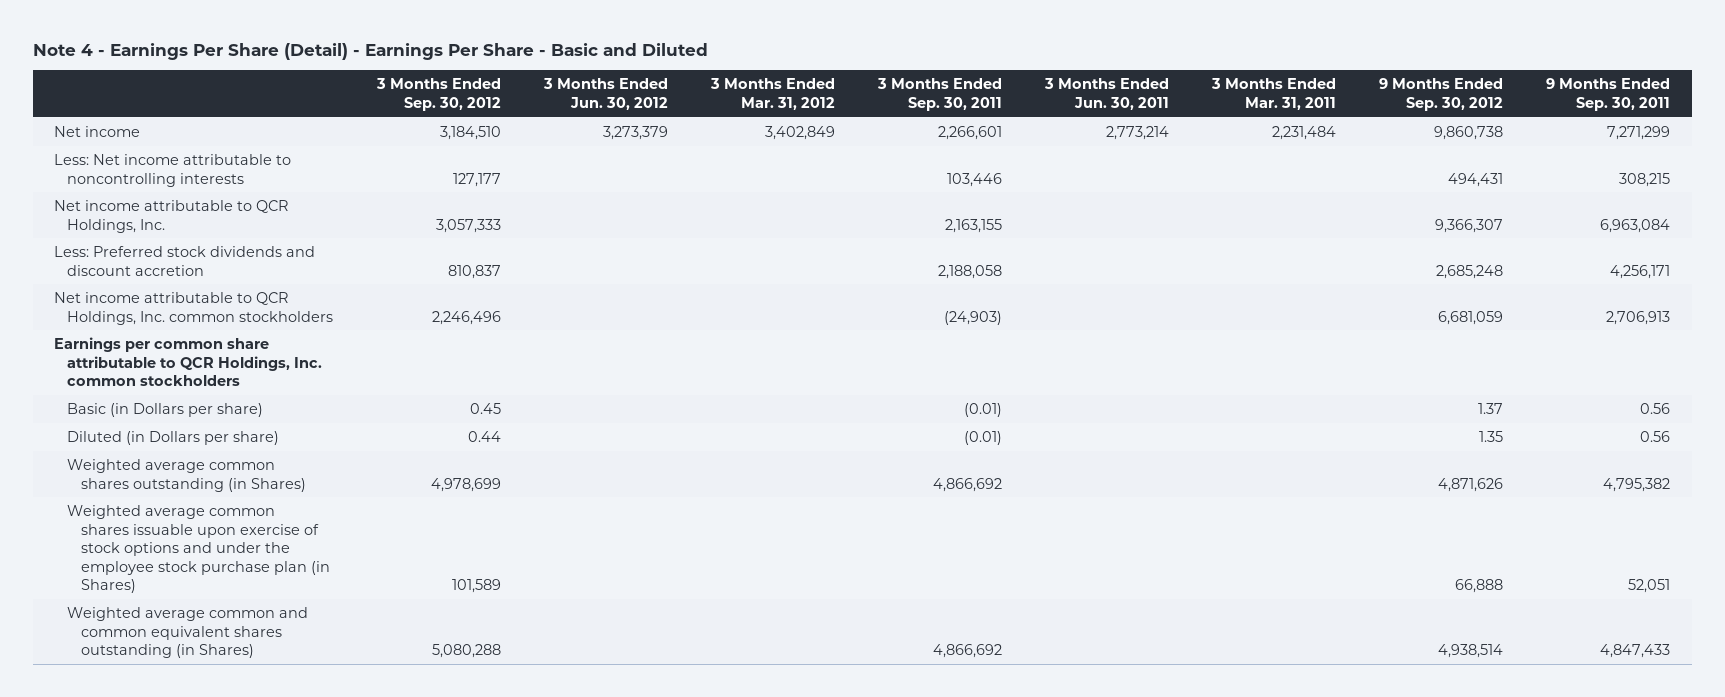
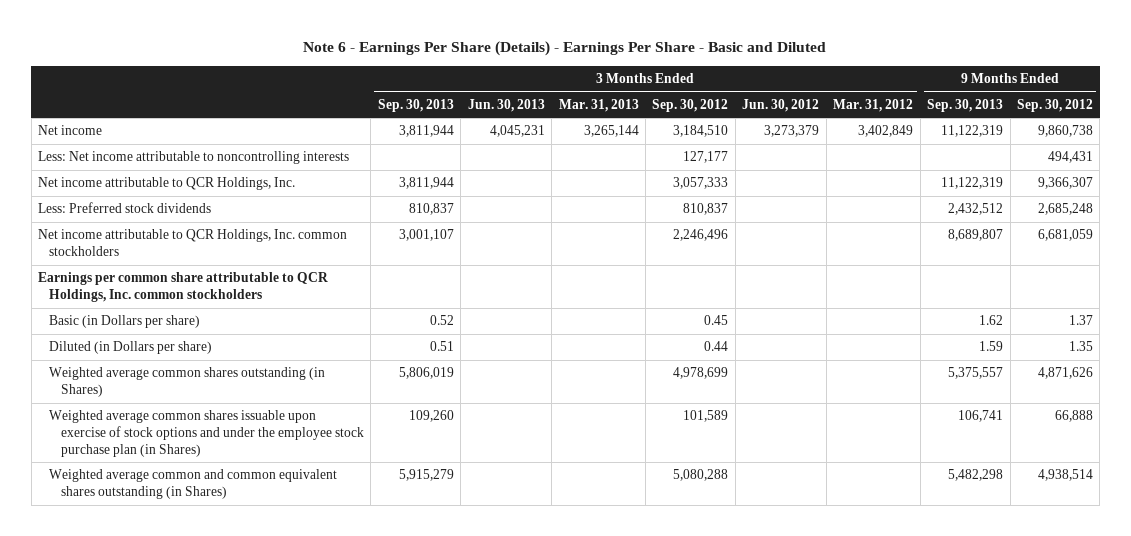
- Note 4 - Earnings Per Share (Detail) - Earnings Per Share - Basic and Diluted
+ Note 6 - Earnings Per Share (Details) - Earnings Per Share - Basic and Diluted
- | 3 Months Ended Sep. 30, 2012 | 3 Months Ended Jun. 30, 2012 | 3 Months Ended Mar. 31, 2012 | 3 Months Ended Sep. 30, 2011 | 3 Months Ended Jun. 30, 2011 | 3 Months Ended Mar. 31, 2011 | 9 Months Ended Sep. 30, 2012 | 9 Months Ended Sep. 30, 2011
+ | 3 Months Ended Sep. 30, 2013 | 3 Months Ended Jun. 30, 2013 | 3 Months Ended Mar. 31, 2013 | 3 Months Ended Sep. 30, 2012 | 3 Months Ended Jun. 30, 2012 | 3 Months Ended Mar. 31, 2012 | 9 Months Ended Sep. 30, 2013 | 9 Months Ended Sep. 30, 2012
- Less: Preferred stock dividends and discount accretion | 810,837 | | | 2,188,058 | | | 2,685,248 | 4,256,171
+ Less: Preferred stock dividends | 810,837 | | | 810,837 | | | 2,432,512 | 2,685,248

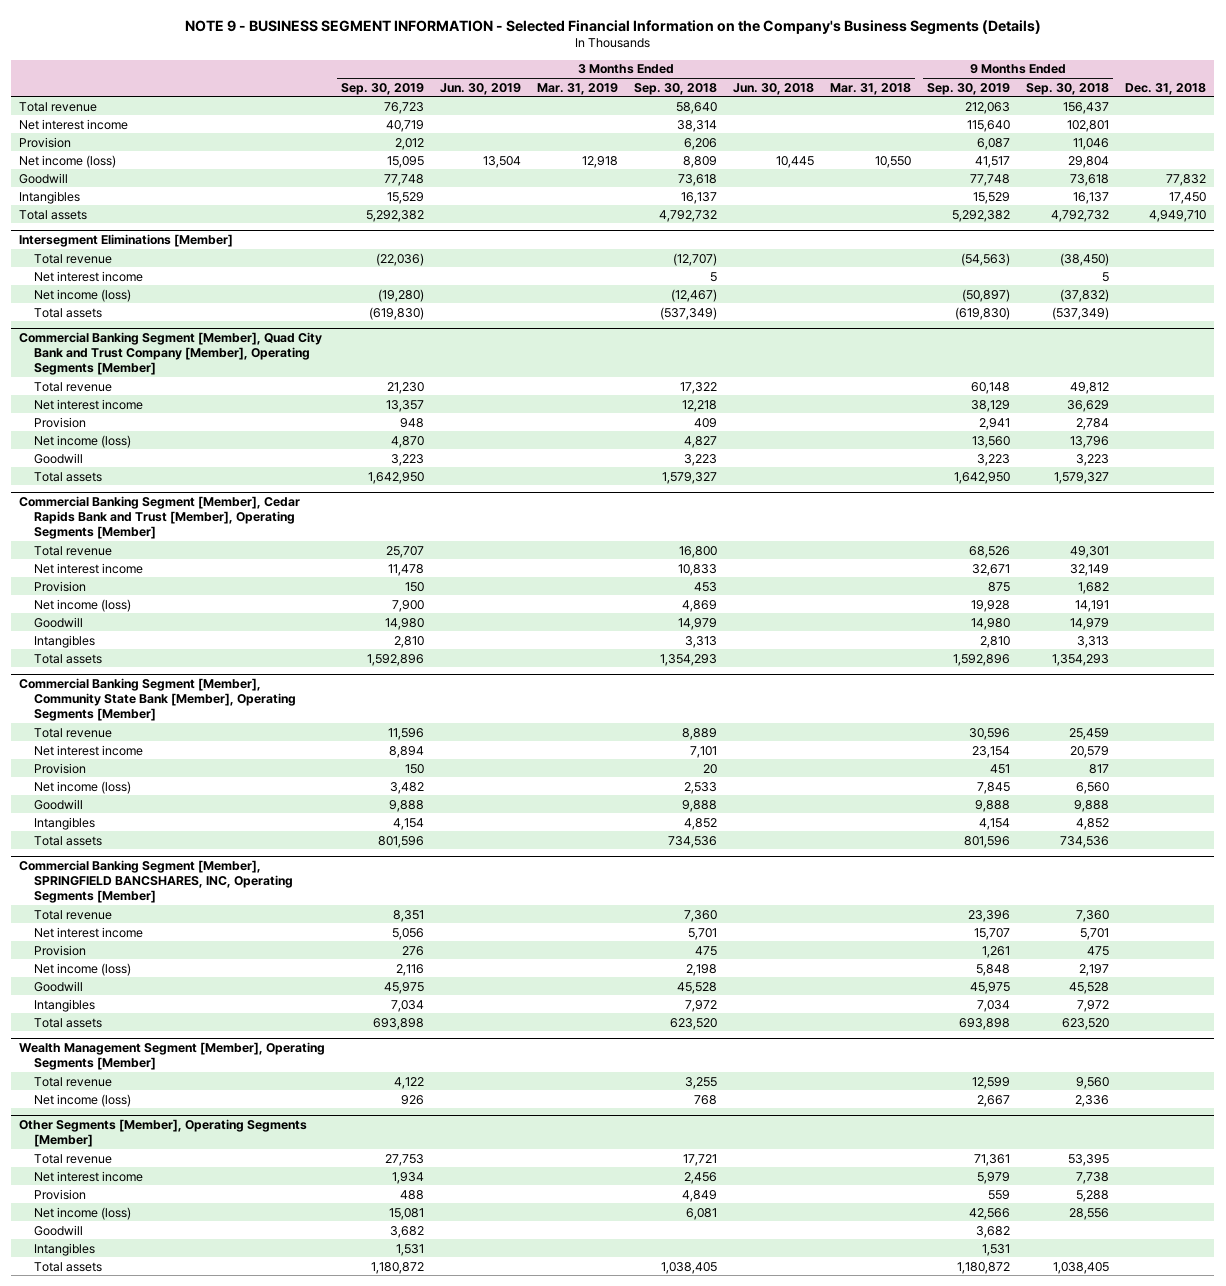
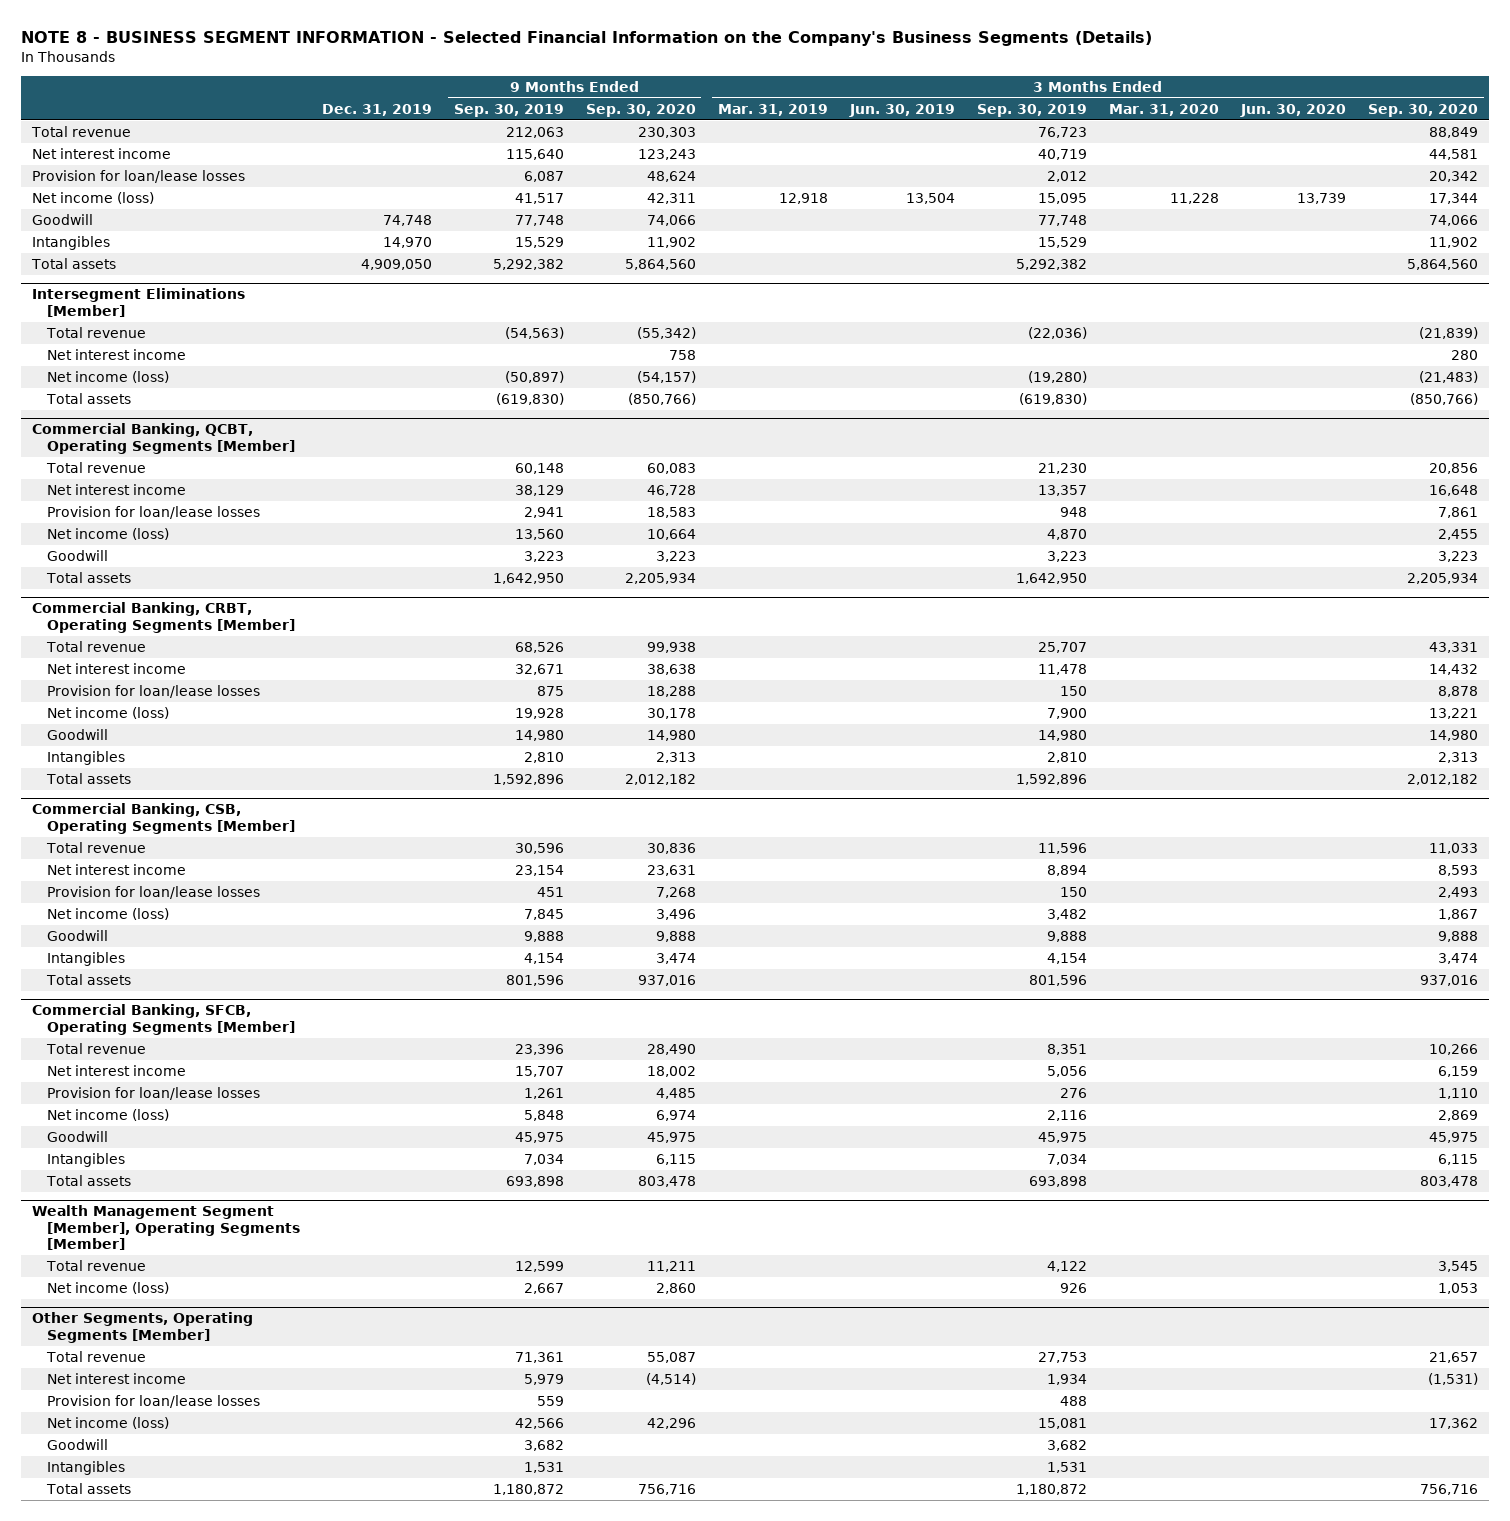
- NOTE 9 - BUSINESS SEGMENT INFORMATION - Selected Financial Information on the Company's Business Segments (Details)
+ NOTE 8 - BUSINESS SEGMENT INFORMATION - Selected Financial Information on the Company's Business Segments (Details)
- | 3 Months Ended Sep. 30, 2019 | 3 Months Ended Jun. 30, 2019 | 3 Months Ended Mar. 31, 2019 | 3 Months Ended Sep. 30, 2018 | 3 Months Ended Jun. 30, 2018 | 3 Months Ended Mar. 31, 2018 | 9 Months Ended Sep. 30, 2019 | 9 Months Ended Sep. 30, 2018 | Dec. 31, 2018
+ | Dec. 31, 2019 | 9 Months Ended Sep. 30, 2019 | 9 Months Ended Sep. 30, 2020 | 3 Months Ended Mar. 31, 2019 | 3 Months Ended Jun. 30, 2019 | 3 Months Ended Sep. 30, 2019 | 3 Months Ended Mar. 31, 2020 | 3 Months Ended Jun. 30, 2020 | 3 Months Ended Sep. 30, 2020
- Provision | 2,012 | | | 6,206 | | | 6,087 | 11,046 |
+ Provision for loan/lease losses | | 6,087 | 48,624 | | | 2,012 | | | 20,342
- Commercial Banking Segment [Member], Quad City Bank and Trust Company [Member], Operating Segments [Member]
+ Commercial Banking, QCBT, Operating Segments [Member]
- Provision | 948 | | | 409 | | | 2,941 | 2,784 |
+ Provision for loan/lease losses | | 2,941 | 18,583 | | | 948 | | | 7,861
- Commercial Banking Segment [Member], Cedar Rapids Bank and Trust [Member], Operating Segments [Member]
+ Commercial Banking, CRBT, Operating Segments [Member]
- Provision | 150 | | | 453 | | | 875 | 1,682 |
+ Provision for loan/lease losses | | 875 | 18,288 | | | 150 | | | 8,878
- Commercial Banking Segment [Member], Community State Bank [Member], Operating Segments [Member]
+ Commercial Banking, CSB, Operating Segments [Member]
- Provision | 150 | | | 20 | | | 451 | 817 |
+ Provision for loan/lease losses | | 451 | 7,268 | | | 150 | | | 2,493
- Commercial Banking Segment [Member], SPRINGFIELD BANCSHARES, INC, Operating Segments [Member]
+ Commercial Banking, SFCB, Operating Segments [Member]
- Provision | 276 | | | 475 | | | 1,261 | 475 |
+ Provision for loan/lease losses | | 1,261 | 4,485 | | | 276 | | | 1,110
- Other Segments [Member], Operating Segments [Member]
+ Other Segments, Operating Segments [Member]
- Provision | 488 | | | 4,849 | | | 559 | 5,288 |
+ Provision for loan/lease losses | | 559 | | | | 488 | | |

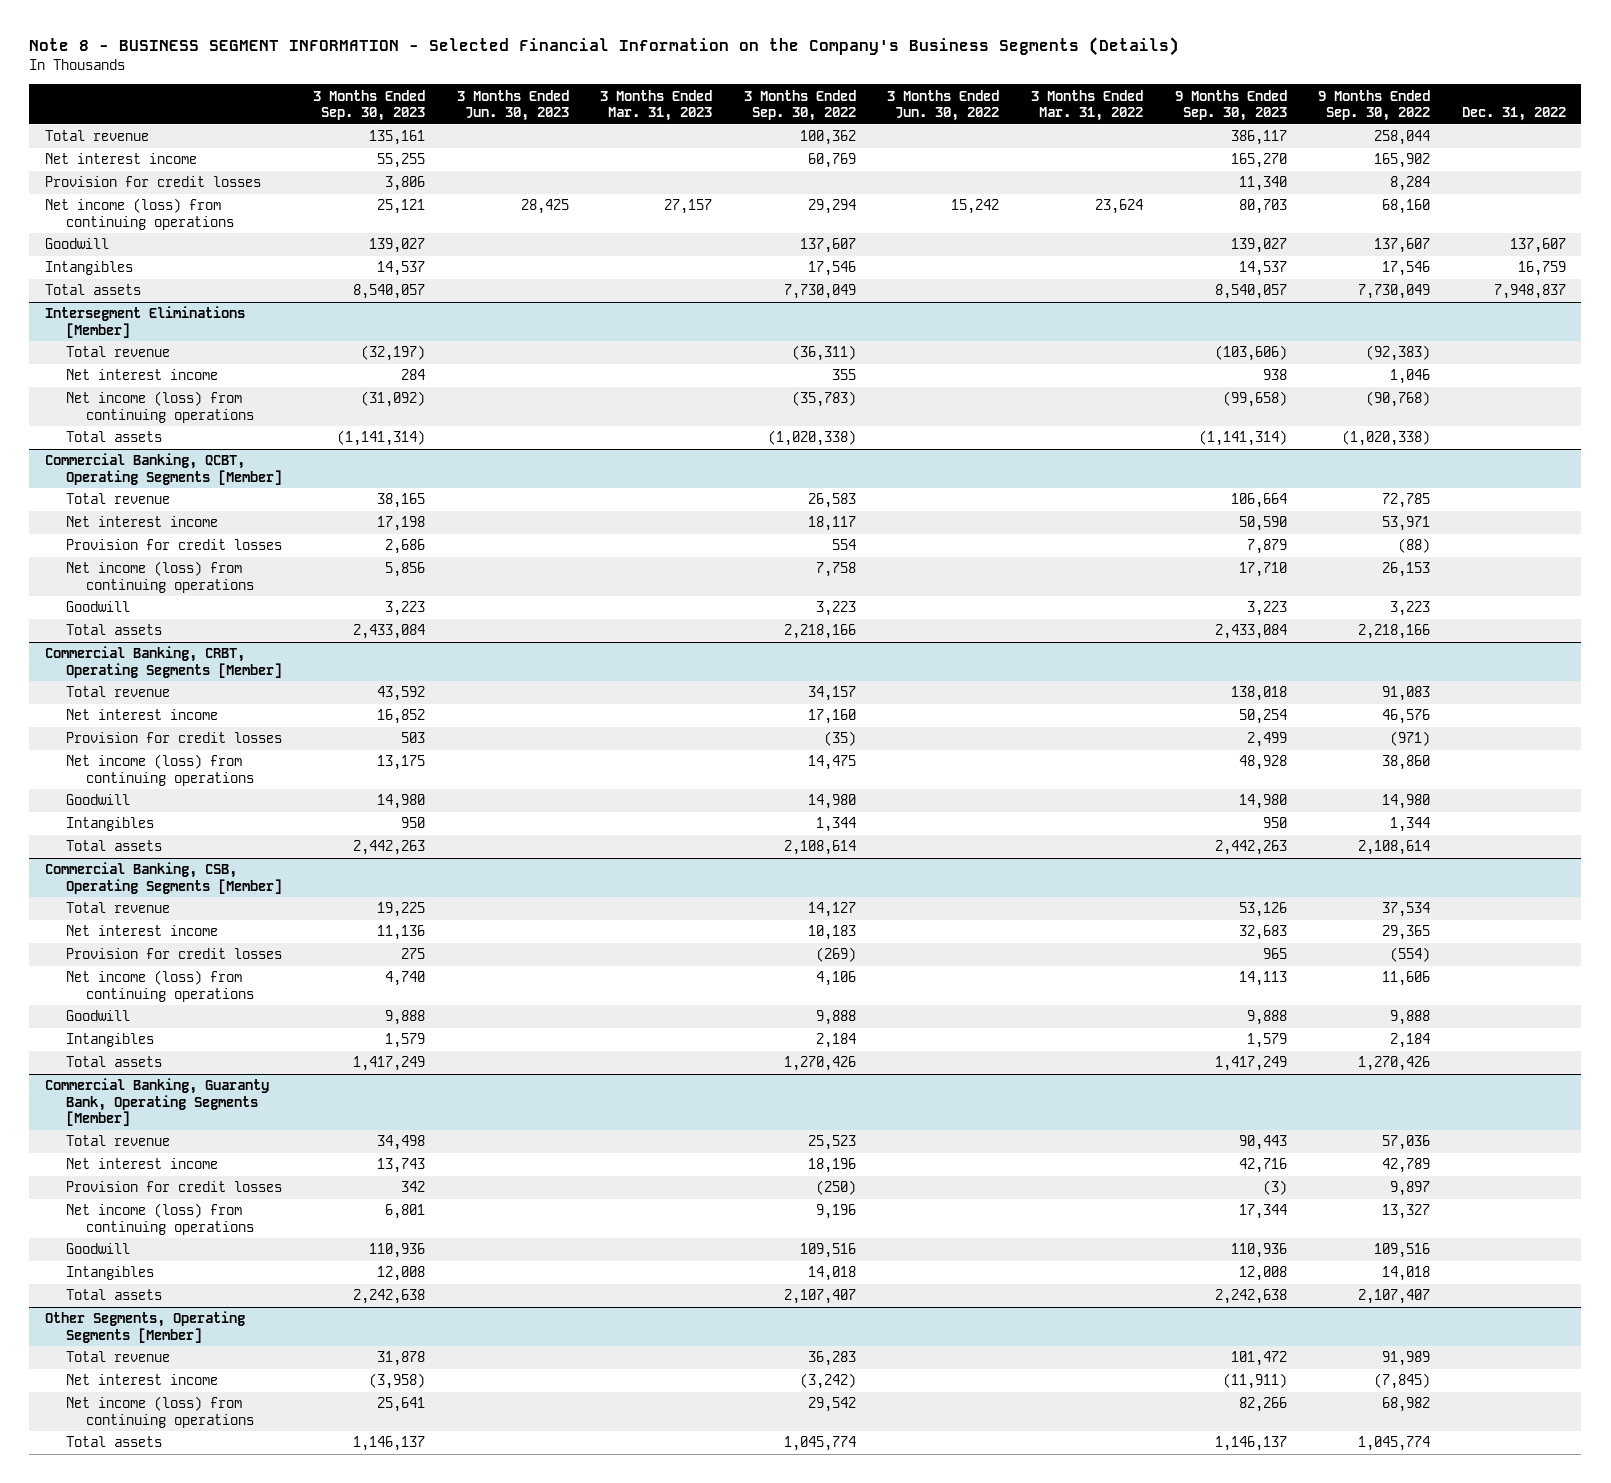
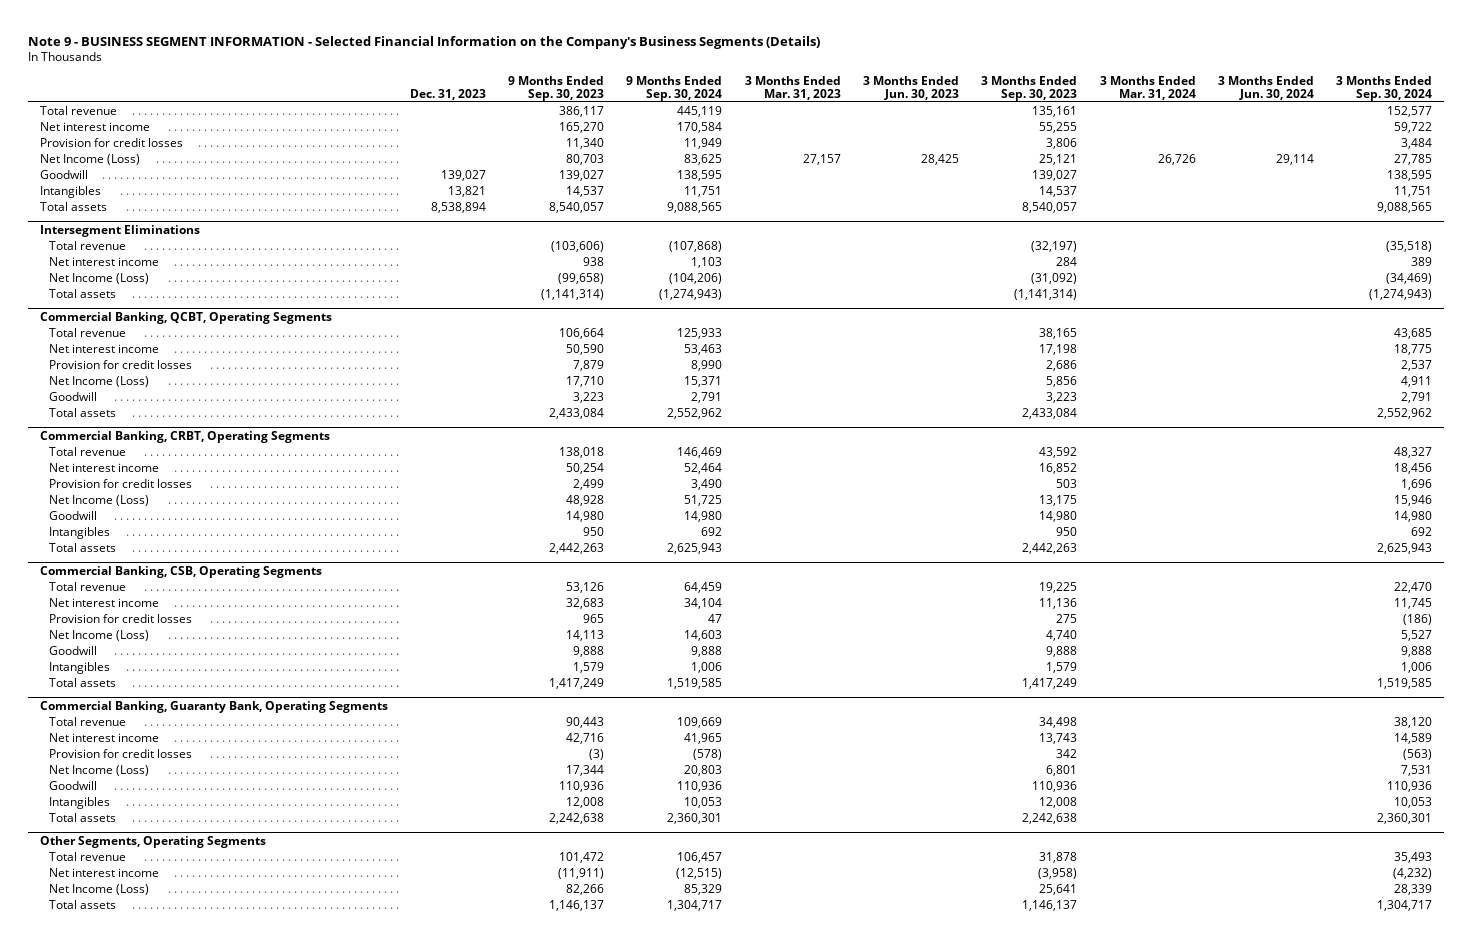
- Note 8 - BUSINESS SEGMENT INFORMATION - Selected Financial Information on the Company's Business Segments (Details)
+ Note 9 - BUSINESS SEGMENT INFORMATION - Selected Financial Information on the Company's Business Segments (Details)
- | 3 Months Ended Sep. 30, 2023 | 3 Months Ended Jun. 30, 2023 | 3 Months Ended Mar. 31, 2023 | 3 Months Ended Sep. 30, 2022 | 3 Months Ended Jun. 30, 2022 | 3 Months Ended Mar. 31, 2022 | 9 Months Ended Sep. 30, 2023 | 9 Months Ended Sep. 30, 2022 | Dec. 31, 2022
+ | Dec. 31, 2023 | 9 Months Ended Sep. 30, 2023 | 9 Months Ended Sep. 30, 2024 | 3 Months Ended Mar. 31, 2023 | 3 Months Ended Jun. 30, 2023 | 3 Months Ended Sep. 30, 2023 | 3 Months Ended Mar. 31, 2024 | 3 Months Ended Jun. 30, 2024 | 3 Months Ended Sep. 30, 2024
- Net income (loss) from continuing operations | 25,121 | 28,425 | 27,157 | 29,294 | 15,242 | 23,624 | 80,703 | 68,160 |
+ Net Income (Loss) | | 80,703 | 83,625 | 27,157 | 28,425 | 25,121 | 26,726 | 29,114 | 27,785
- Intersegment Eliminations [Member]
+ Intersegment Eliminations
- Net income (loss) from continuing operations | (31,092) | | | (35,783) | | | (99,658) | (90,768) |
+ Net Income (Loss) | | (99,658) | (104,206) | | | (31,092) | | | (34,469)
- Commercial Banking, QCBT, Operating Segments [Member]
+ Commercial Banking, QCBT, Operating Segments
- Net income (loss) from continuing operations | 5,856 | | | 7,758 | | | 17,710 | 26,153 |
+ Net Income (Loss) | | 17,710 | 15,371 | | | 5,856 | | | 4,911
- Commercial Banking, CRBT, Operating Segments [Member]
+ Commercial Banking, CRBT, Operating Segments
- Net income (loss) from continuing operations | 13,175 | | | 14,475 | | | 48,928 | 38,860 |
+ Net Income (Loss) | | 48,928 | 51,725 | | | 13,175 | | | 15,946
- Commercial Banking, CSB, Operating Segments [Member]
+ Commercial Banking, CSB, Operating Segments
- Net income (loss) from continuing operations | 4,740 | | | 4,106 | | | 14,113 | 11,606 |
+ Net Income (Loss) | | 14,113 | 14,603 | | | 4,740 | | | 5,527
- Commercial Banking, Guaranty Bank, Operating Segments [Member]
+ Commercial Banking, Guaranty Bank, Operating Segments
- Net income (loss) from continuing operations | 6,801 | | | 9,196 | | | 17,344 | 13,327 |
+ Net Income (Loss) | | 17,344 | 20,803 | | | 6,801 | | | 7,531
- Other Segments, Operating Segments [Member]
+ Other Segments, Operating Segments
- Net income (loss) from continuing operations | 25,641 | | | 29,542 | | | 82,266 | 68,982 |
+ Net Income (Loss) | | 82,266 | 85,329 | | | 25,641 | | | 28,339

